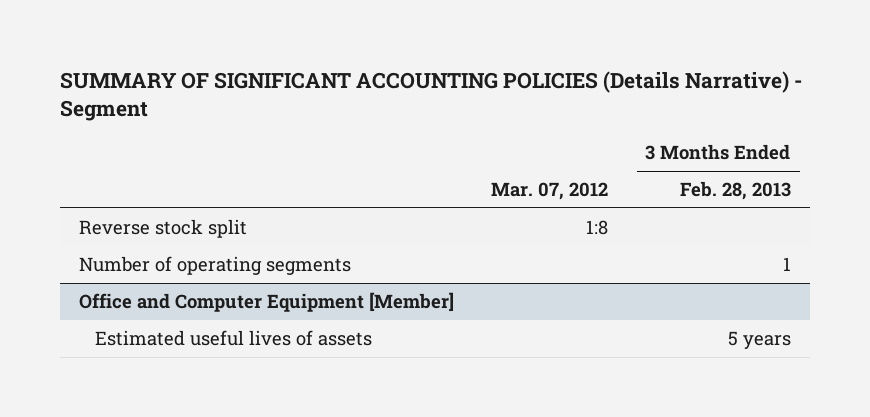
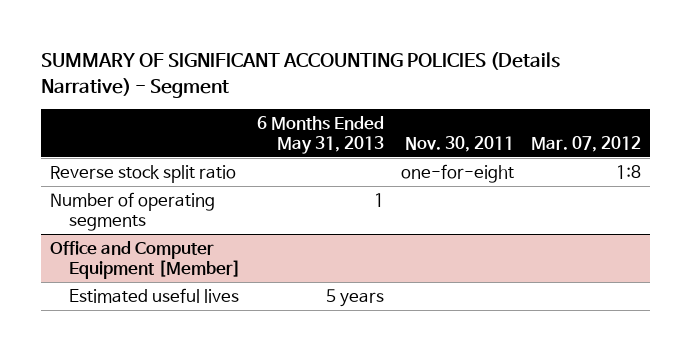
- | Mar. 07, 2012 | 3 Months Ended Feb. 28, 2013
+ | 6 Months Ended May 31, 2013 | Nov. 30, 2011 | Mar. 07, 2012
- Reverse stock split | 1:8 |
+ Reverse stock split ratio | | one-for-eight | 1:8
@ Office and Computer Equipment [Member]
- Estimated useful lives of assets | | 5 years
+ Estimated useful lives | 5 years | |

